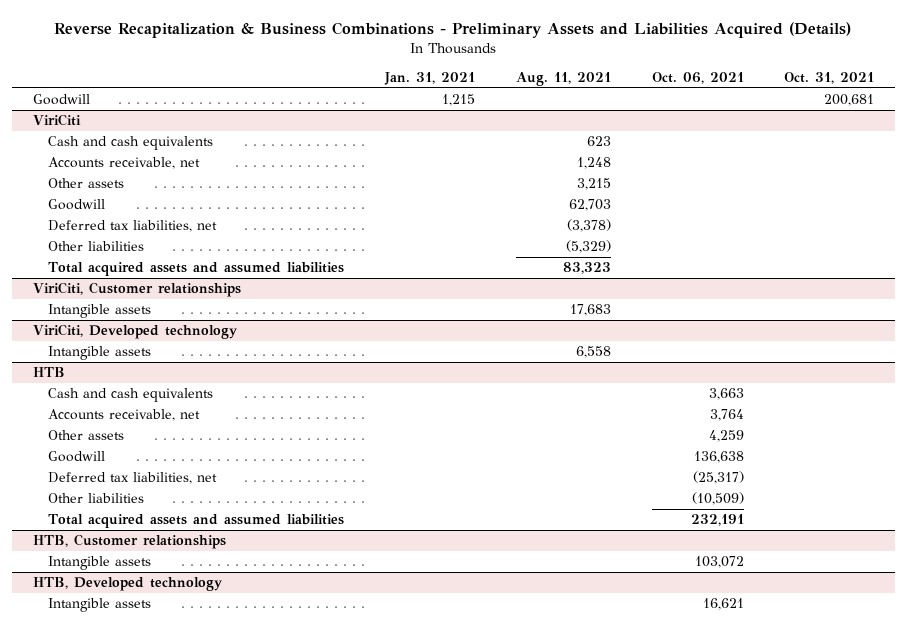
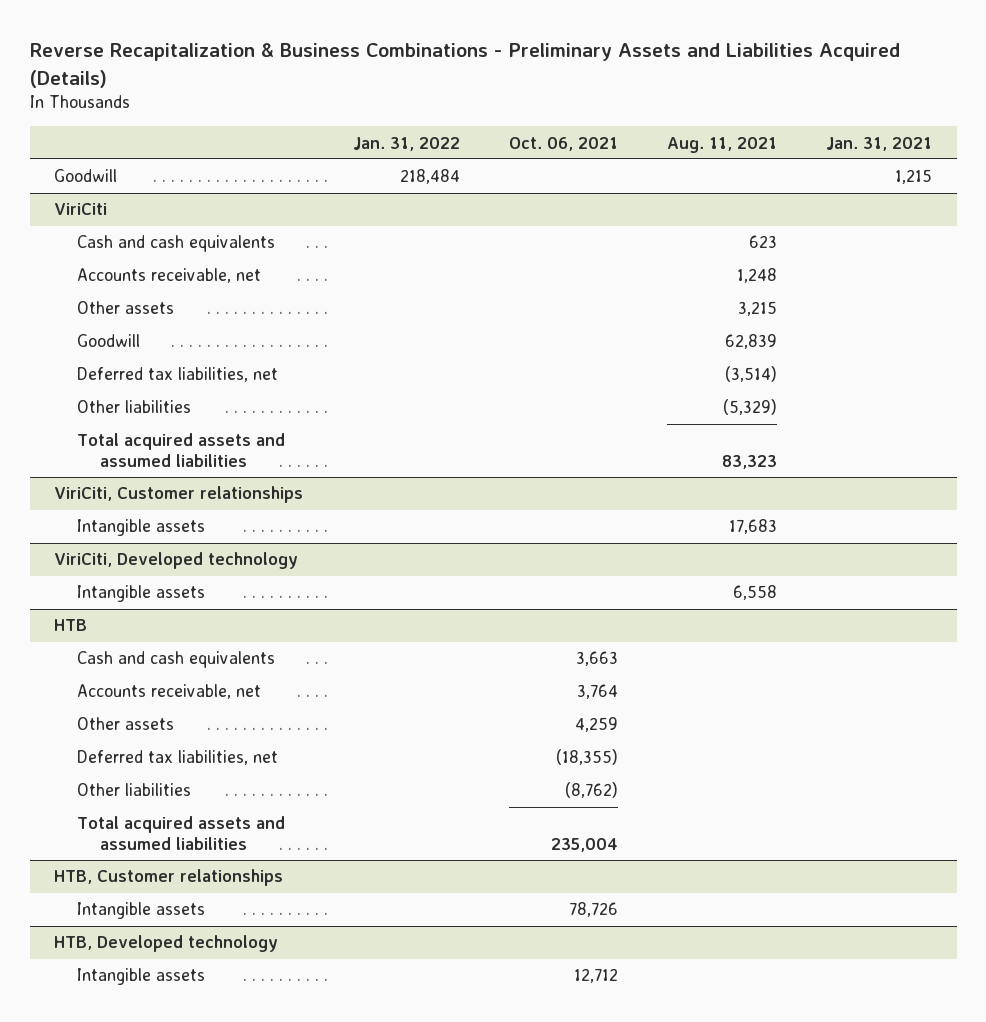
- | Jan. 31, 2021 | Aug. 11, 2021 | Oct. 06, 2021 | Oct. 31, 2021
+ | Jan. 31, 2022 | Oct. 06, 2021 | Aug. 11, 2021 | Jan. 31, 2021
@ ViriCiti
- Goodwill | | 62,703 | |
- Deferred tax liabilities, net | | (3,378) | |
+ Goodwill | | | 62,839 |
+ Deferred tax liabilities, net | | | (3,514) |
@ HTB
- Goodwill | | | 136,638 |
- Deferred tax liabilities, net | | | (25,317) |
- Other liabilities | | | (10,509) |
- Total acquired assets and assumed liabilities | | | 232,191 |
+ Deferred tax liabilities, net | | (18,355) | |
+ Other liabilities | | (8,762) | |
+ Total acquired assets and assumed liabilities | | 235,004 | |
@ HTB, Customer relationships
- Intangible assets | | | 103,072 |
+ Intangible assets | | 78,726 | |
@ HTB, Developed technology
- Intangible assets | | | 16,621 |
+ Intangible assets | | 12,712 | |

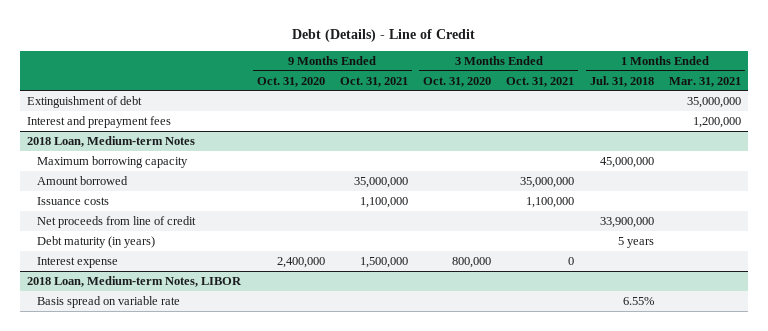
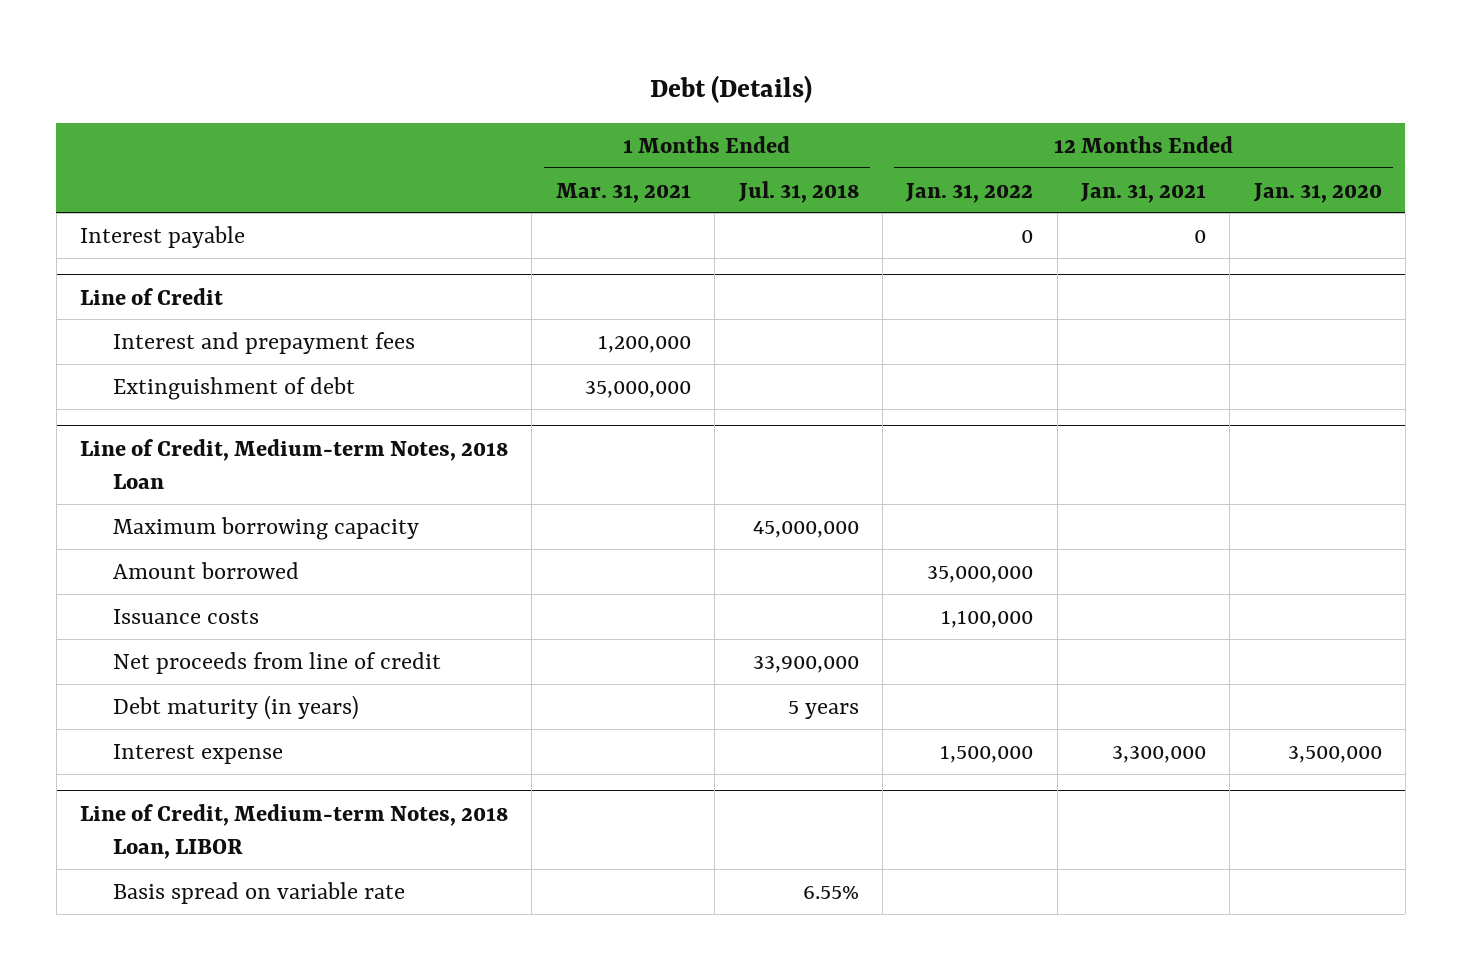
- Debt (Details) - Line of Credit
+ Debt (Details)
- | 9 Months Ended Oct. 31, 2020 | 9 Months Ended Oct. 31, 2021 | 3 Months Ended Oct. 31, 2020 | 3 Months Ended Oct. 31, 2021 | 1 Months Ended Jul. 31, 2018 | 1 Months Ended Mar. 31, 2021
+ | 1 Months Ended Mar. 31, 2021 | 1 Months Ended Jul. 31, 2018 | 12 Months Ended Jan. 31, 2022 | 12 Months Ended Jan. 31, 2021 | 12 Months Ended Jan. 31, 2020
- Extinguishment of debt | | | | | | 35,000,000
- Interest and prepayment fees | | | | | | 1,200,000
- 2018 Loan, Medium-term Notes
+ Interest payable | | | 0 | 0 |
+ Line of Credit
+ Interest and prepayment fees | 1,200,000 | | | |
+ Extinguishment of debt | 35,000,000 | | | |
+ Line of Credit, Medium-term Notes, 2018 Loan
- 2018 Loan, Medium-term Notes, LIBOR
+ Line of Credit, Medium-term Notes, 2018 Loan, LIBOR

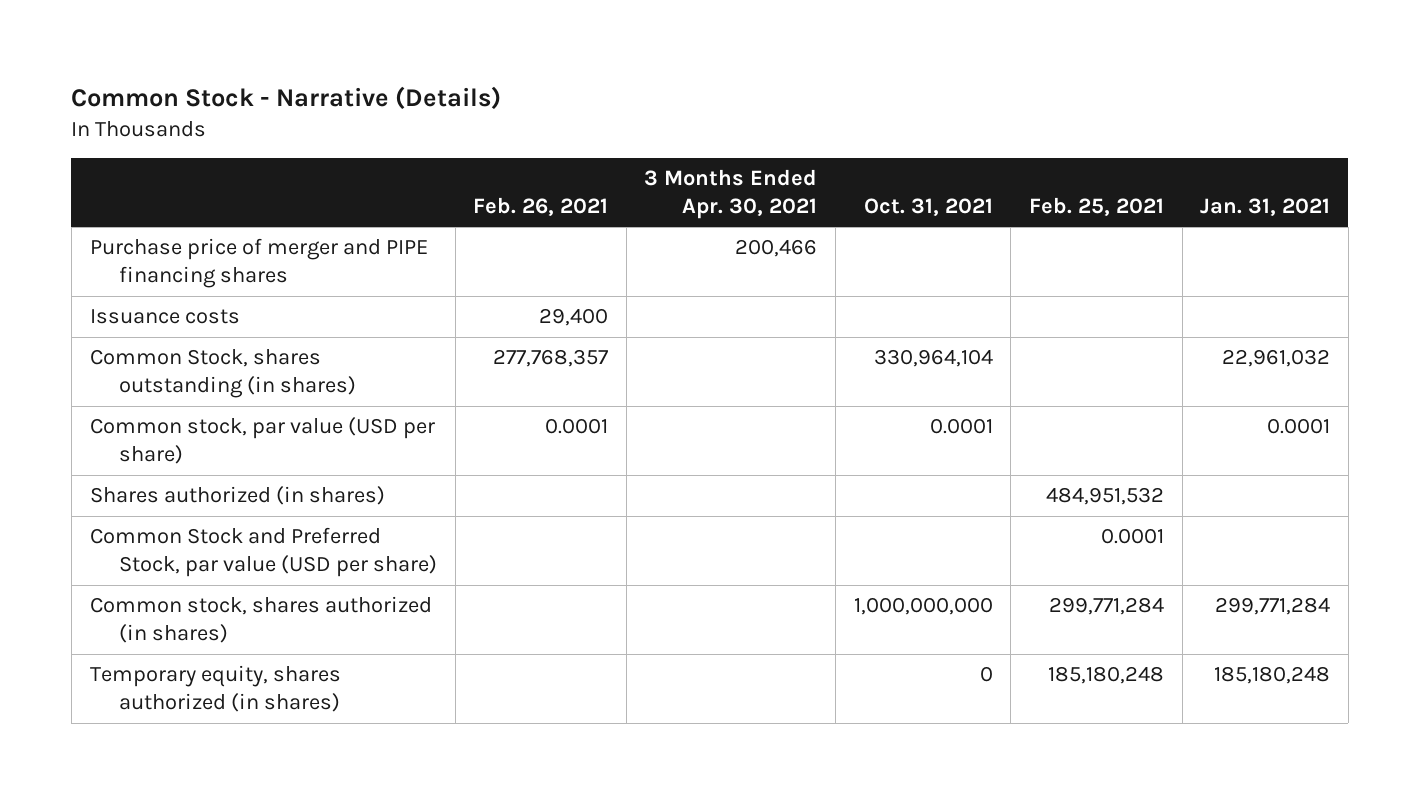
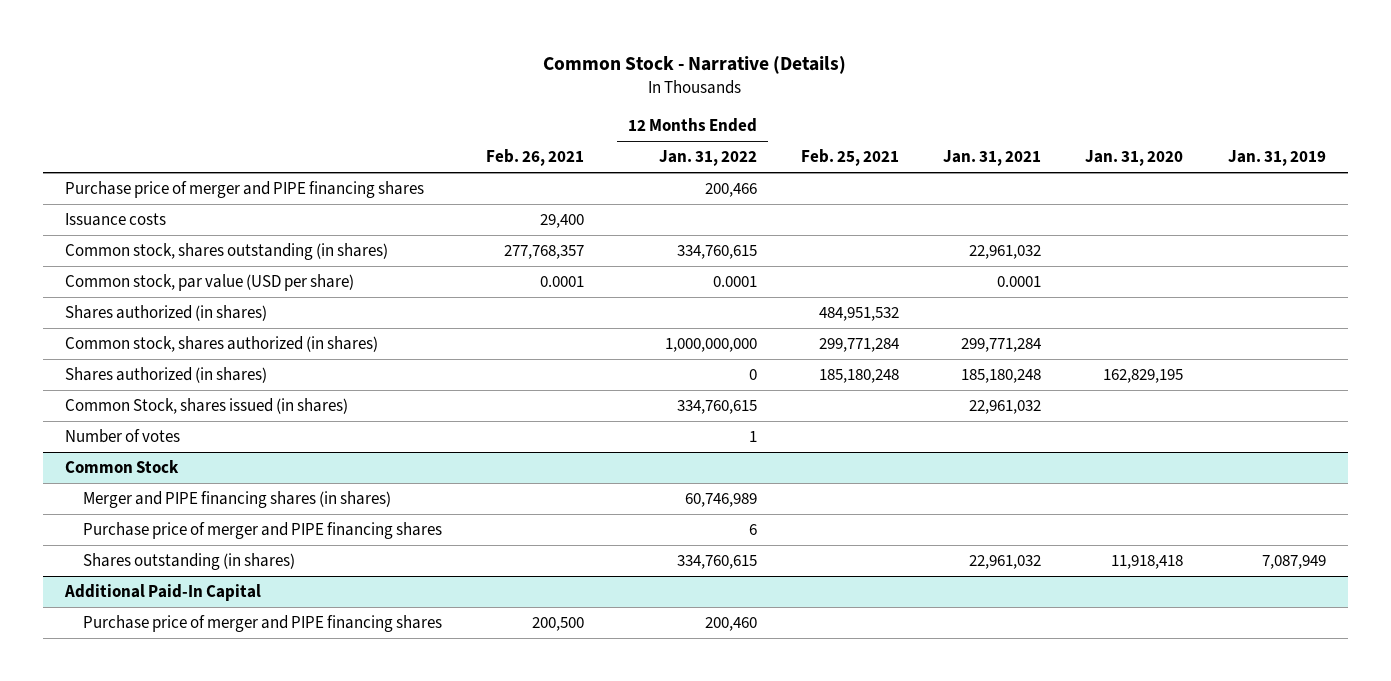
- | Feb. 26, 2021 | 3 Months Ended Apr. 30, 2021 | Oct. 31, 2021 | Feb. 25, 2021 | Jan. 31, 2021
+ | Feb. 26, 2021 | 12 Months Ended Jan. 31, 2022 | Feb. 25, 2021 | Jan. 31, 2021 | Jan. 31, 2020 | Jan. 31, 2019
- Common Stock, shares outstanding (in shares) | 277,768,357 | | 330,964,104 | | 22,961,032
+ Common stock, shares outstanding (in shares) | 277,768,357 | 334,760,615 | | 22,961,032 | |
- Common Stock and Preferred Stock, par value (USD per share) | | | | 0.0001 |
- Temporary equity, shares authorized (in shares) | | | 0 | 185,180,248 | 185,180,248
+ Shares authorized (in shares) | | 0 | 185,180,248 | 185,180,248 | 162,829,195 |
+ Common Stock, shares issued (in shares) | | 334,760,615 | | 22,961,032 | |
+ Number of votes | | 1 | | | |
+ Common Stock
+ Merger and PIPE financing shares (in shares) | | 60,746,989 | | | |
+ Purchase price of merger and PIPE financing shares | | 6 | | | |
+ Shares outstanding (in shares) | | 334,760,615 | | 22,961,032 | 11,918,418 | 7,087,949
+ Additional Paid-In Capital
+ Purchase price of merger and PIPE financing shares | 200,500 | 200,460 | | | |

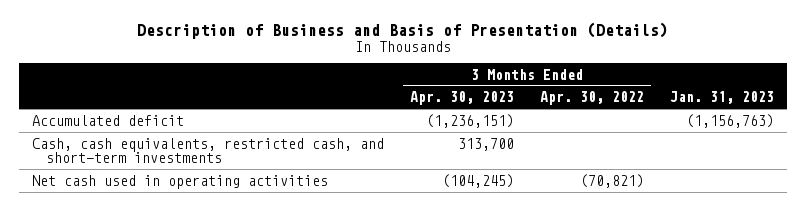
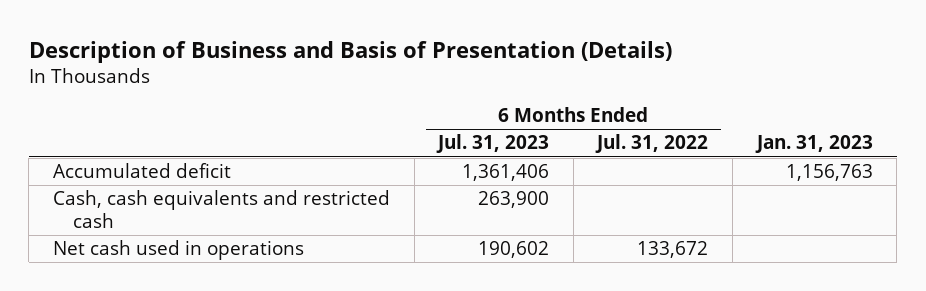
- | 3 Months Ended Apr. 30, 2023 | 3 Months Ended Apr. 30, 2022 | Jan. 31, 2023
+ | 6 Months Ended Jul. 31, 2023 | 6 Months Ended Jul. 31, 2022 | Jan. 31, 2023
- Accumulated deficit | (1,236,151) | | (1,156,763)
- Cash, cash equivalents, restricted cash, and short-term investments | 313,700 | |
- Net cash used in operating activities | (104,245) | (70,821) |
+ Accumulated deficit | 1,361,406 | | 1,156,763
+ Cash, cash equivalents and restricted cash | 263,900 | |
+ Net cash used in operations | 190,602 | 133,672 |

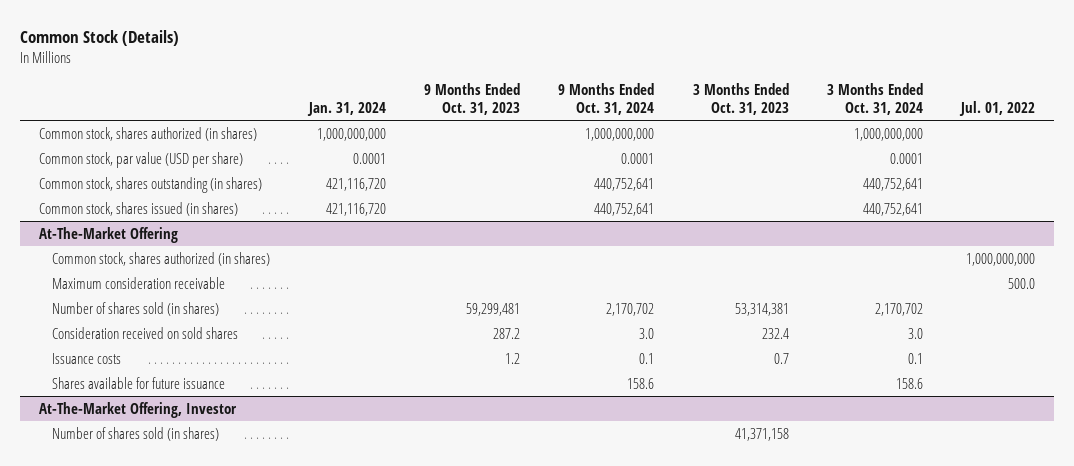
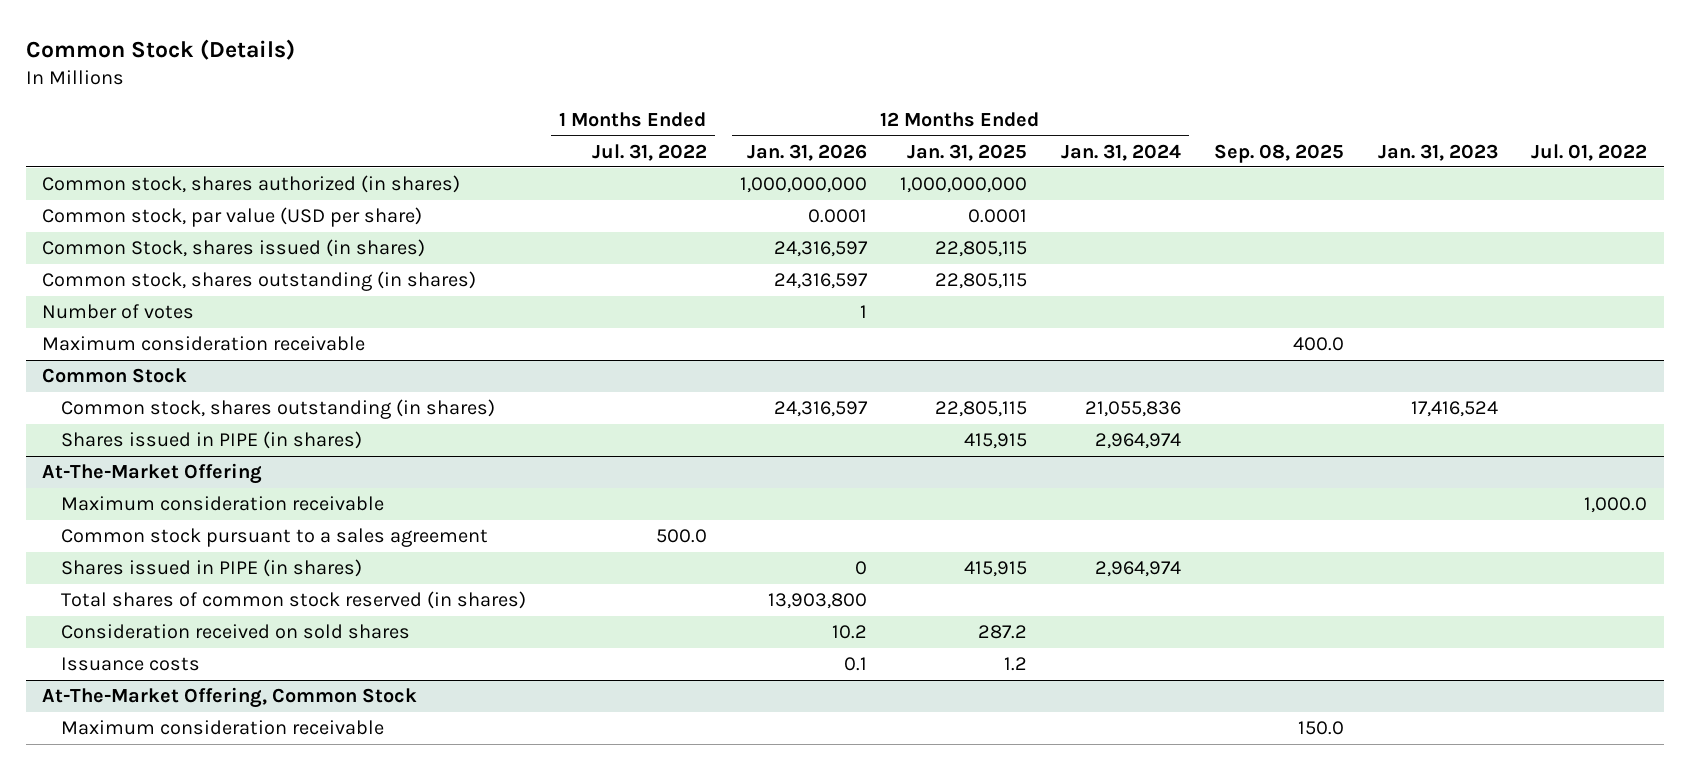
- | Jan. 31, 2024 | 9 Months Ended Oct. 31, 2023 | 9 Months Ended Oct. 31, 2024 | 3 Months Ended Oct. 31, 2023 | 3 Months Ended Oct. 31, 2024 | Jul. 01, 2022
+ | 1 Months Ended Jul. 31, 2022 | 12 Months Ended Jan. 31, 2026 | 12 Months Ended Jan. 31, 2025 | 12 Months Ended Jan. 31, 2024 | Sep. 08, 2025 | Jan. 31, 2023 | Jul. 01, 2022
+ Common Stock, shares issued (in shares) | | 24,316,597 | 22,805,115 | | | |
- Common stock, shares issued (in shares) | 421,116,720 | | 440,752,641 | | 440,752,641 |
+ Number of votes | | 1 | | | | |
+ Maximum consideration receivable | | | | | 400.0 | |
+ Common Stock
+ Common stock, shares outstanding (in shares) | | 24,316,597 | 22,805,115 | 21,055,836 | | 17,416,524 |
+ Shares issued in PIPE (in shares) | | | 415,915 | 2,964,974 | | |
@ At-The-Market Offering
- Common stock, shares authorized (in shares) | | | | | | 1,000,000,000
- Maximum consideration receivable | | | | | | 500.0
- Number of shares sold (in shares) | | 59,299,481 | 2,170,702 | 53,314,381 | 2,170,702 |
+ Maximum consideration receivable | | | | | | | 1,000.0
+ Common stock pursuant to a sales agreement | 500.0 | | | | | |
+ Shares issued in PIPE (in shares) | | 0 | 415,915 | 2,964,974 | | |
+ Total shares of common stock reserved (in shares) | | 13,903,800 | | | | |
- Shares available for future issuance | | | 158.6 | | 158.6 |
- At-The-Market Offering, Investor
- Number of shares sold (in shares) | | | | 41,371,158 | |
+ At-The-Market Offering, Common Stock
+ Maximum consideration receivable | | | | | 150.0 | |

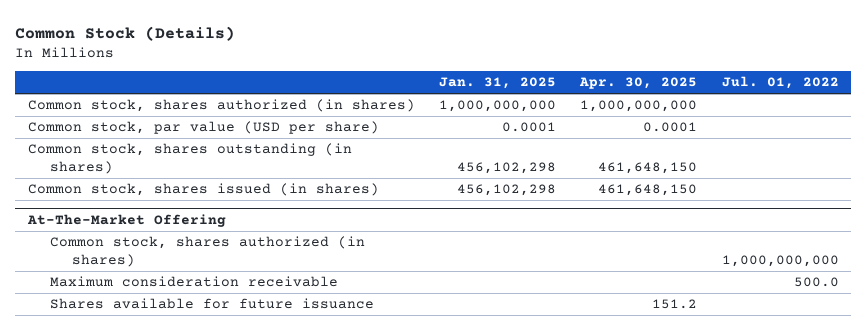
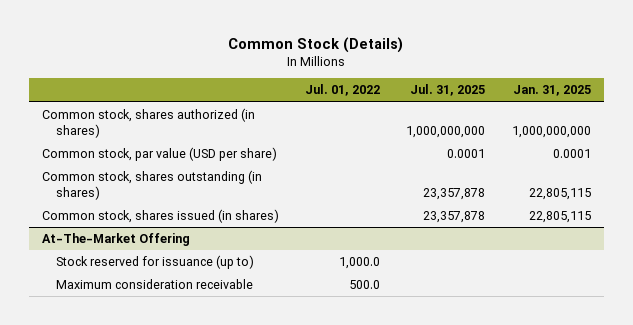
- | Jan. 31, 2025 | Apr. 30, 2025 | Jul. 01, 2022
+ | Jul. 01, 2022 | Jul. 31, 2025 | Jan. 31, 2025
- Common stock, shares outstanding (in shares) | 456,102,298 | 461,648,150 |
- Common stock, shares issued (in shares) | 456,102,298 | 461,648,150 |
+ Common stock, shares outstanding (in shares) | | 23,357,878 | 22,805,115
+ Common stock, shares issued (in shares) | | 23,357,878 | 22,805,115
@ At-The-Market Offering
- Common stock, shares authorized (in shares) | | | 1,000,000,000
+ Stock reserved for issuance (up to) | 1,000.0 | |
- Shares available for future issuance | | 151.2 |

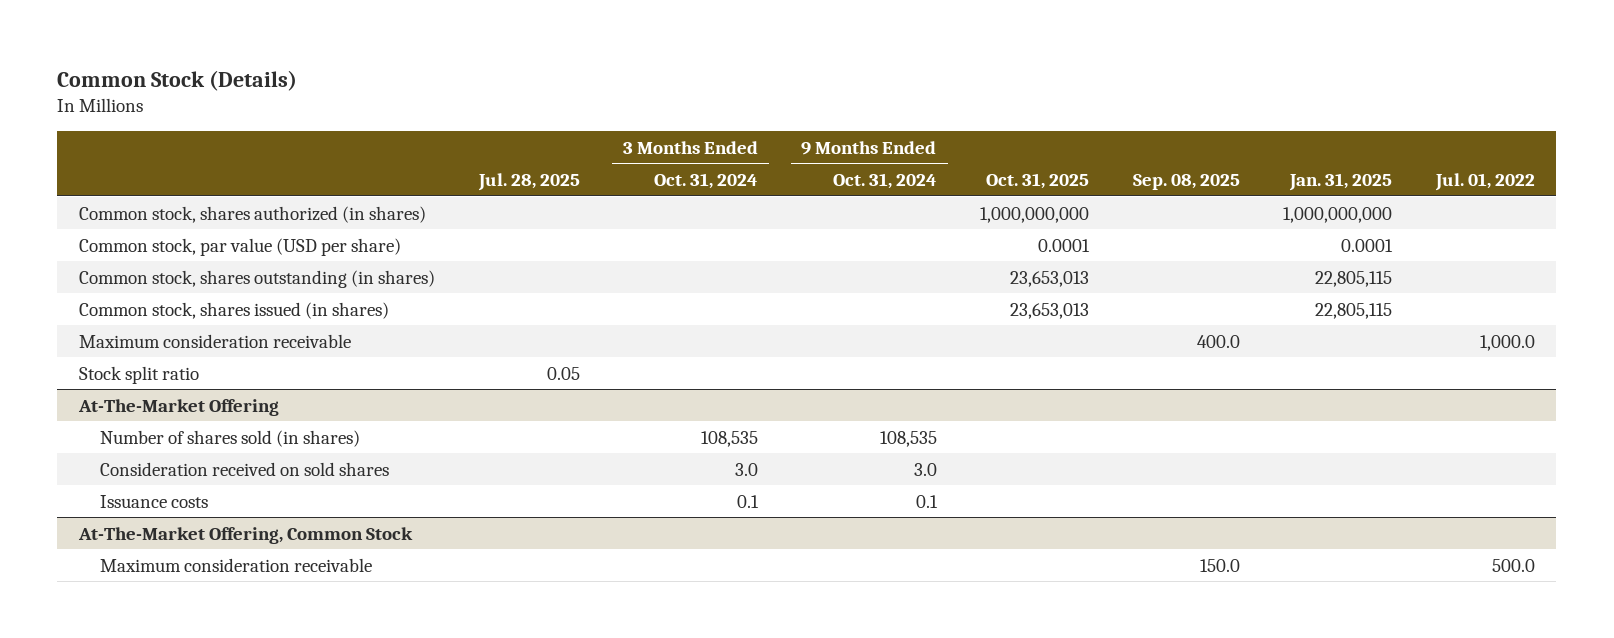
- | Jul. 01, 2022 | Jul. 31, 2025 | Jan. 31, 2025
+ | Jul. 28, 2025 | 3 Months Ended Oct. 31, 2024 | 9 Months Ended Oct. 31, 2024 | Oct. 31, 2025 | Sep. 08, 2025 | Jan. 31, 2025 | Jul. 01, 2022
+ Maximum consideration receivable | | | | | 400.0 | | 1,000.0
+ Stock split ratio | 0.05 | | | | | |
@ At-The-Market Offering
- Stock reserved for issuance (up to) | 1,000.0 | |
- Maximum consideration receivable | 500.0 | |
+ Number of shares sold (in shares) | | 108,535 | 108,535 | | | |
+ Consideration received on sold shares | | 3.0 | 3.0 | | | |
+ Issuance costs | | 0.1 | 0.1 | | | |
+ At-The-Market Offering, Common Stock
+ Maximum consideration receivable | | | | | 150.0 | | 500.0

